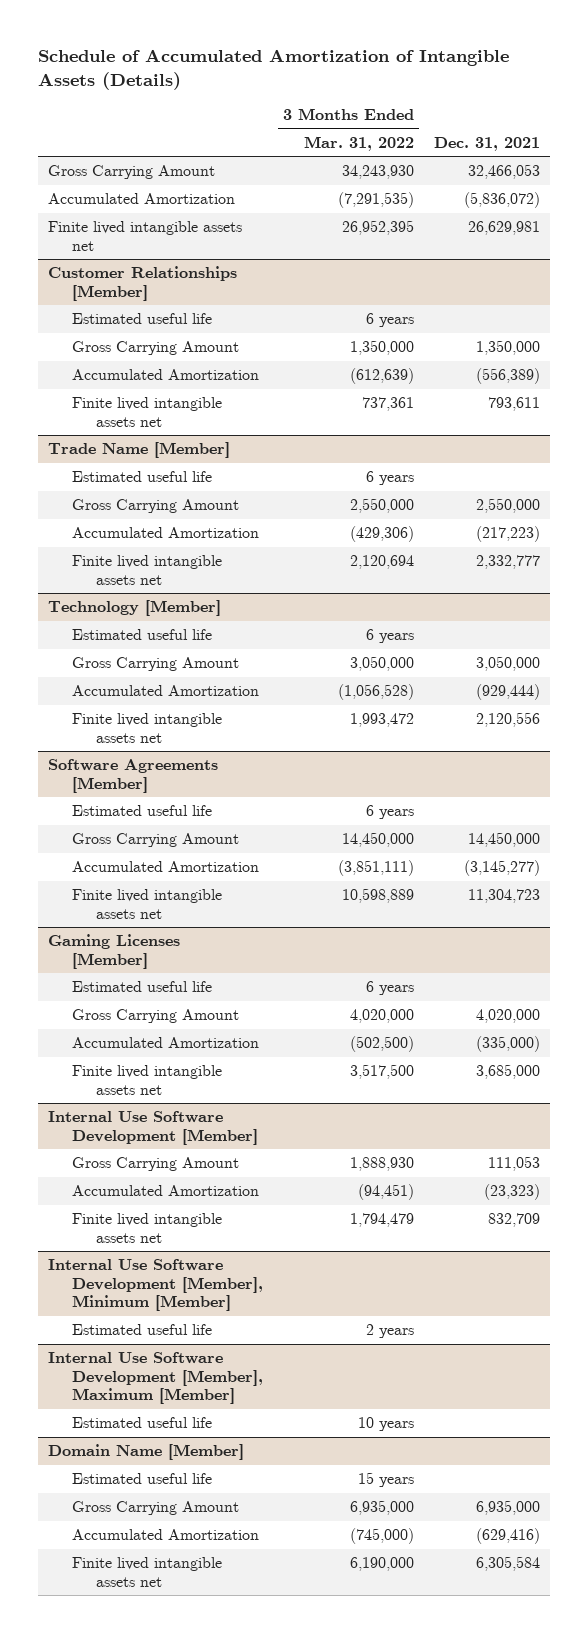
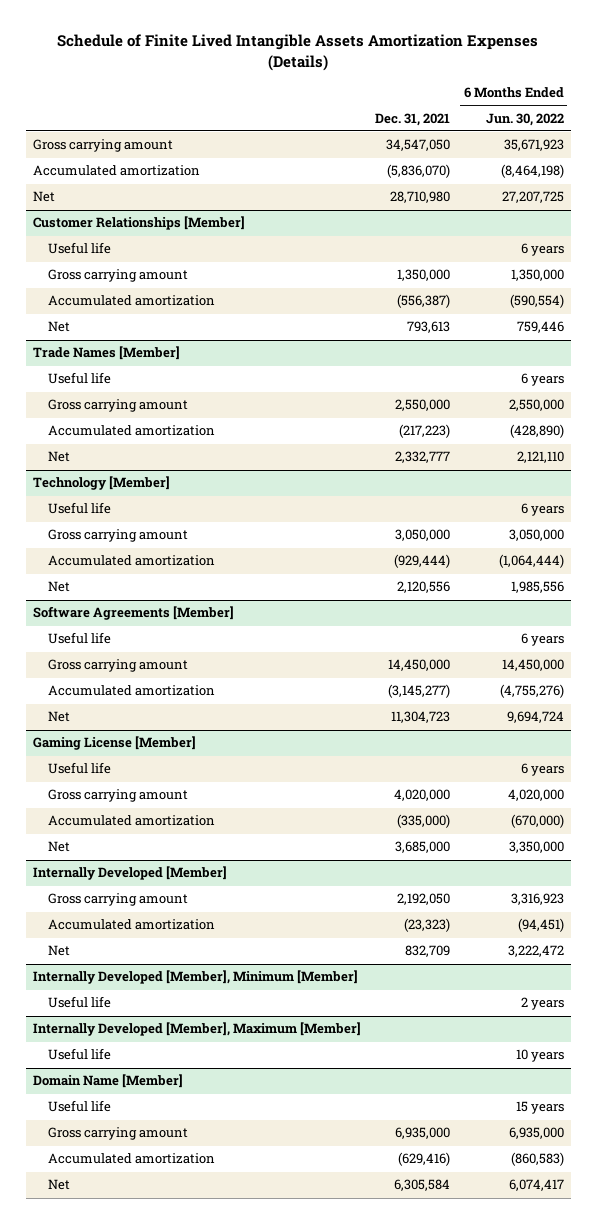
- Schedule of Accumulated Amortization of Intangible Assets (Details)
+ Schedule of Finite Lived Intangible Assets Amortization Expenses (Details)
- | 3 Months Ended Mar. 31, 2022 | Dec. 31, 2021
+ | Dec. 31, 2021 | 6 Months Ended Jun. 30, 2022
- Gross Carrying Amount | 34,243,930 | 32,466,053
- Accumulated Amortization | (7,291,535) | (5,836,072)
- Finite lived intangible assets net | 26,952,395 | 26,629,981
+ Gross carrying amount | 34,547,050 | 35,671,923
+ Accumulated amortization | (5,836,070) | (8,464,198)
+ Net | 28,710,980 | 27,207,725
@ Customer Relationships [Member]
- Estimated useful life | 6 years |
- Gross Carrying Amount | 1,350,000 | 1,350,000
- Accumulated Amortization | (612,639) | (556,389)
- Finite lived intangible assets net | 737,361 | 793,611
- Trade Name [Member]
- Estimated useful life | 6 years |
- Gross Carrying Amount | 2,550,000 | 2,550,000
- Accumulated Amortization | (429,306) | (217,223)
- Finite lived intangible assets net | 2,120,694 | 2,332,777
@ Customer Relationships [Member]
+ Useful life | | 6 years
+ Gross carrying amount | 1,350,000 | 1,350,000
+ Accumulated amortization | (556,387) | (590,554)
+ Net | 793,613 | 759,446
+ Trade Names [Member]
+ Useful life | | 6 years
+ Gross carrying amount | 2,550,000 | 2,550,000
+ Accumulated amortization | (217,223) | (428,890)
+ Net | 2,332,777 | 2,121,110
@ Technology [Member]
- Estimated useful life | 6 years |
- Gross Carrying Amount | 3,050,000 | 3,050,000
- Accumulated Amortization | (1,056,528) | (929,444)
- Finite lived intangible assets net | 1,993,472 | 2,120,556
+ Useful life | | 6 years
+ Gross carrying amount | 3,050,000 | 3,050,000
+ Accumulated amortization | (929,444) | (1,064,444)
+ Net | 2,120,556 | 1,985,556
@ Software Agreements [Member]
- Estimated useful life | 6 years |
- Gross Carrying Amount | 14,450,000 | 14,450,000
- Accumulated Amortization | (3,851,111) | (3,145,277)
- Finite lived intangible assets net | 10,598,889 | 11,304,723
- Gaming Licenses [Member]
- Estimated useful life | 6 years |
- Gross Carrying Amount | 4,020,000 | 4,020,000
- Accumulated Amortization | (502,500) | (335,000)
- Finite lived intangible assets net | 3,517,500 | 3,685,000
- Internal Use Software Development [Member]
- Gross Carrying Amount | 1,888,930 | 111,053
- Accumulated Amortization | (94,451) | (23,323)
- Finite lived intangible assets net | 1,794,479 | 832,709
- Internal Use Software Development [Member], Minimum [Member]
- Estimated useful life | 2 years |
- Internal Use Software Development [Member], Maximum [Member]
- Estimated useful life | 10 years |
@ Software Agreements [Member]
+ Useful life | | 6 years
+ Gross carrying amount | 14,450,000 | 14,450,000
+ Accumulated amortization | (3,145,277) | (4,755,276)
+ Net | 11,304,723 | 9,694,724
+ Gaming License [Member]
+ Useful life | | 6 years
+ Gross carrying amount | 4,020,000 | 4,020,000
+ Accumulated amortization | (335,000) | (670,000)
+ Net | 3,685,000 | 3,350,000
+ Internally Developed [Member]
+ Gross carrying amount | 2,192,050 | 3,316,923
+ Accumulated amortization | (23,323) | (94,451)
+ Net | 832,709 | 3,222,472
+ Internally Developed [Member], Minimum [Member]
+ Useful life | | 2 years
+ Internally Developed [Member], Maximum [Member]
+ Useful life | | 10 years
@ Domain Name [Member]
- Estimated useful life | 15 years |
- Gross Carrying Amount | 6,935,000 | 6,935,000
- Accumulated Amortization | (745,000) | (629,416)
- Finite lived intangible assets net | 6,190,000 | 6,305,584
+ Useful life | | 15 years
+ Gross carrying amount | 6,935,000 | 6,935,000
+ Accumulated amortization | (629,416) | (860,583)
+ Net | 6,305,584 | 6,074,417

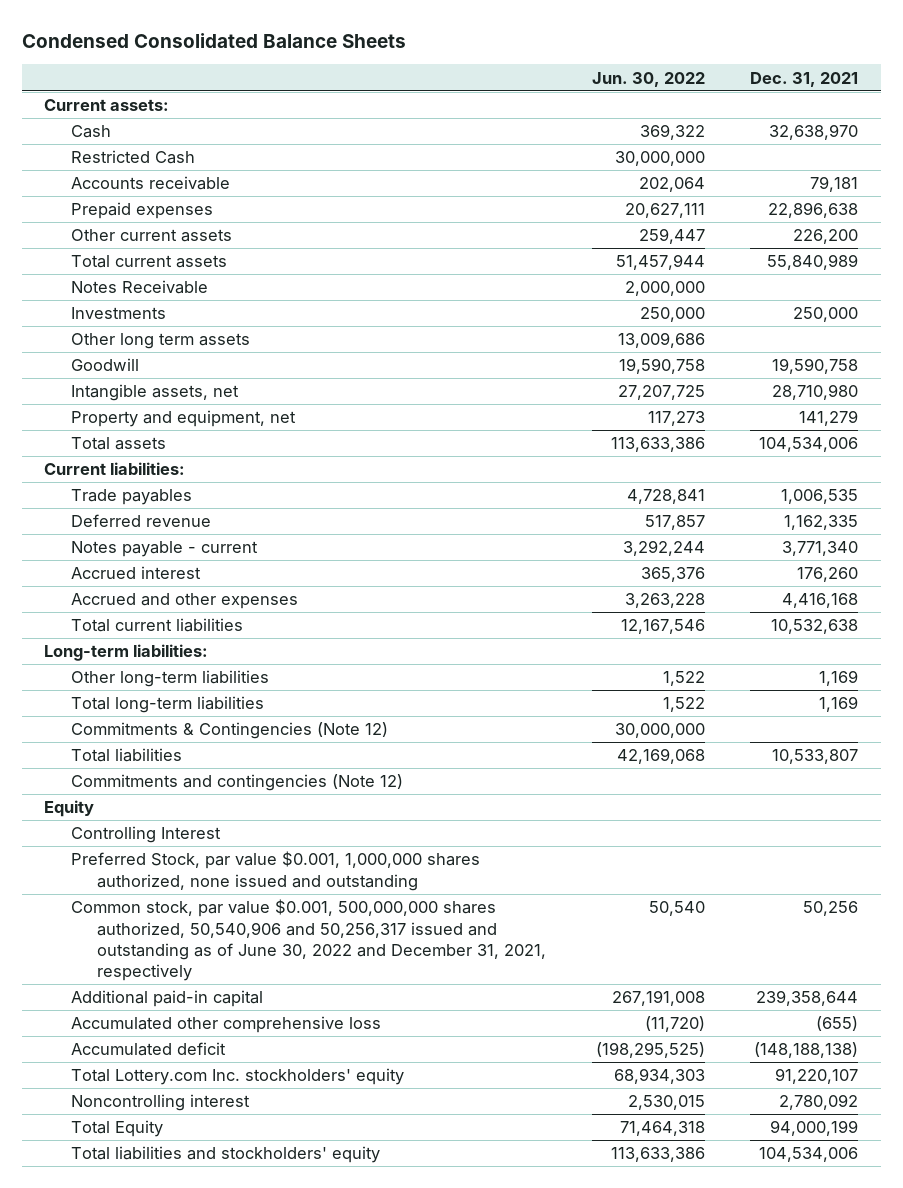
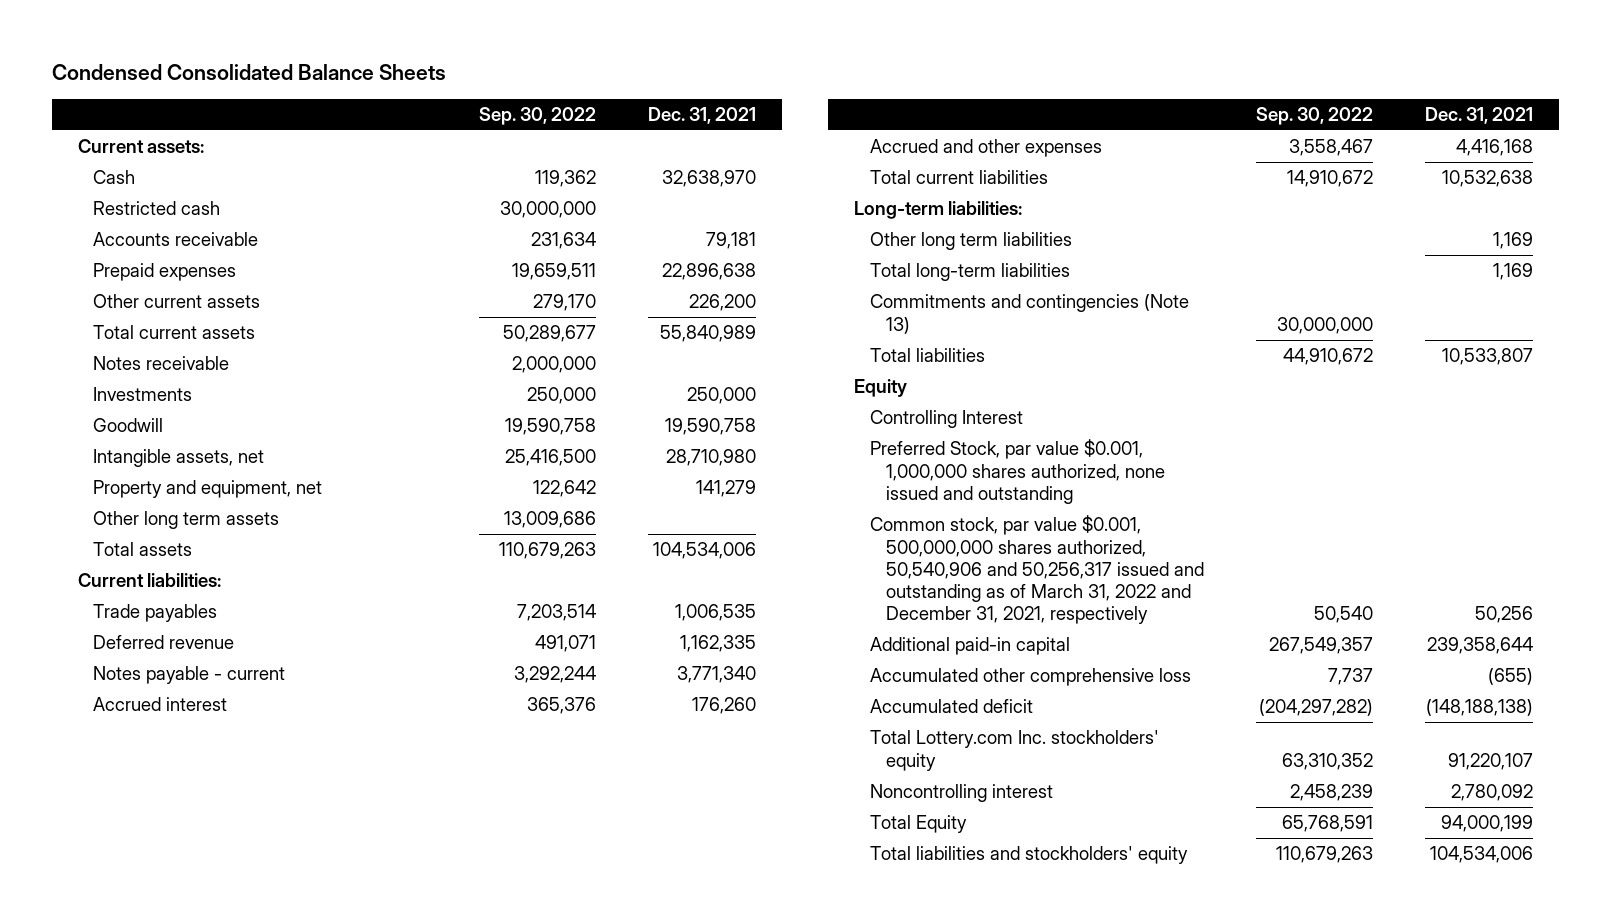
- | Jun. 30, 2022 | Dec. 31, 2021
+ | Sep. 30, 2022 | Dec. 31, 2021
- Restricted Cash | 30,000,000 |
+ Restricted cash | 30,000,000 |
- Notes Receivable | 2,000,000 |
+ Notes receivable | 2,000,000 |
moved down: Other long term assets | 13,009,686 |
- Other long-term liabilities | 1,522 | 1,169
+ Other long term liabilities | | 1,169
- Commitments & Contingencies (Note 12) | 30,000,000 |
+ Commitments and contingencies (Note 13) | 30,000,000 |
- Commitments and contingencies (Note 12)
- Common stock, par value $0.001, 500,000,000 shares authorized, 50,540,906 and 50,256,317 issued and outstanding as of June 30, 2022 and December 31, 2021, respectively | 50,540 | 50,256
+ Common stock, par value $0.001, 500,000,000 shares authorized, 50,540,906 and 50,256,317 issued and outstanding as of March 31, 2022 and December 31, 2021, respectively | 50,540 | 50,256

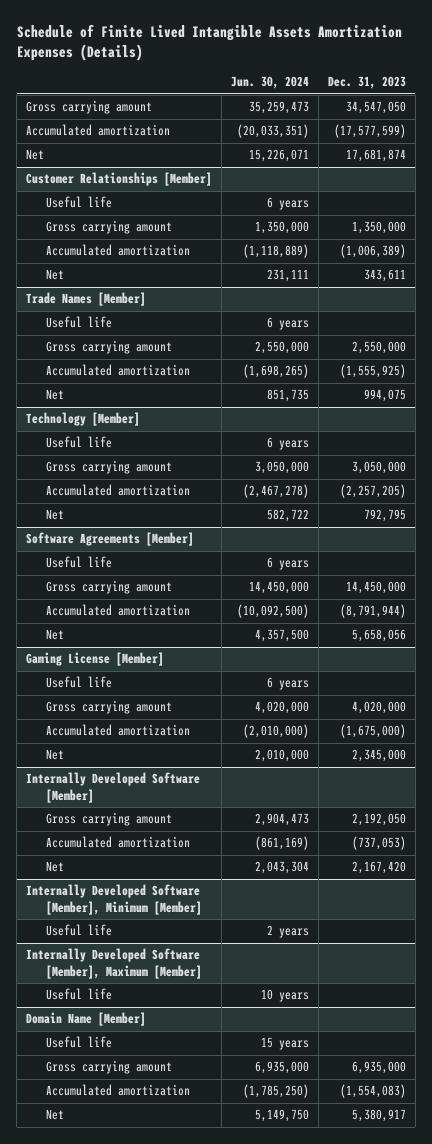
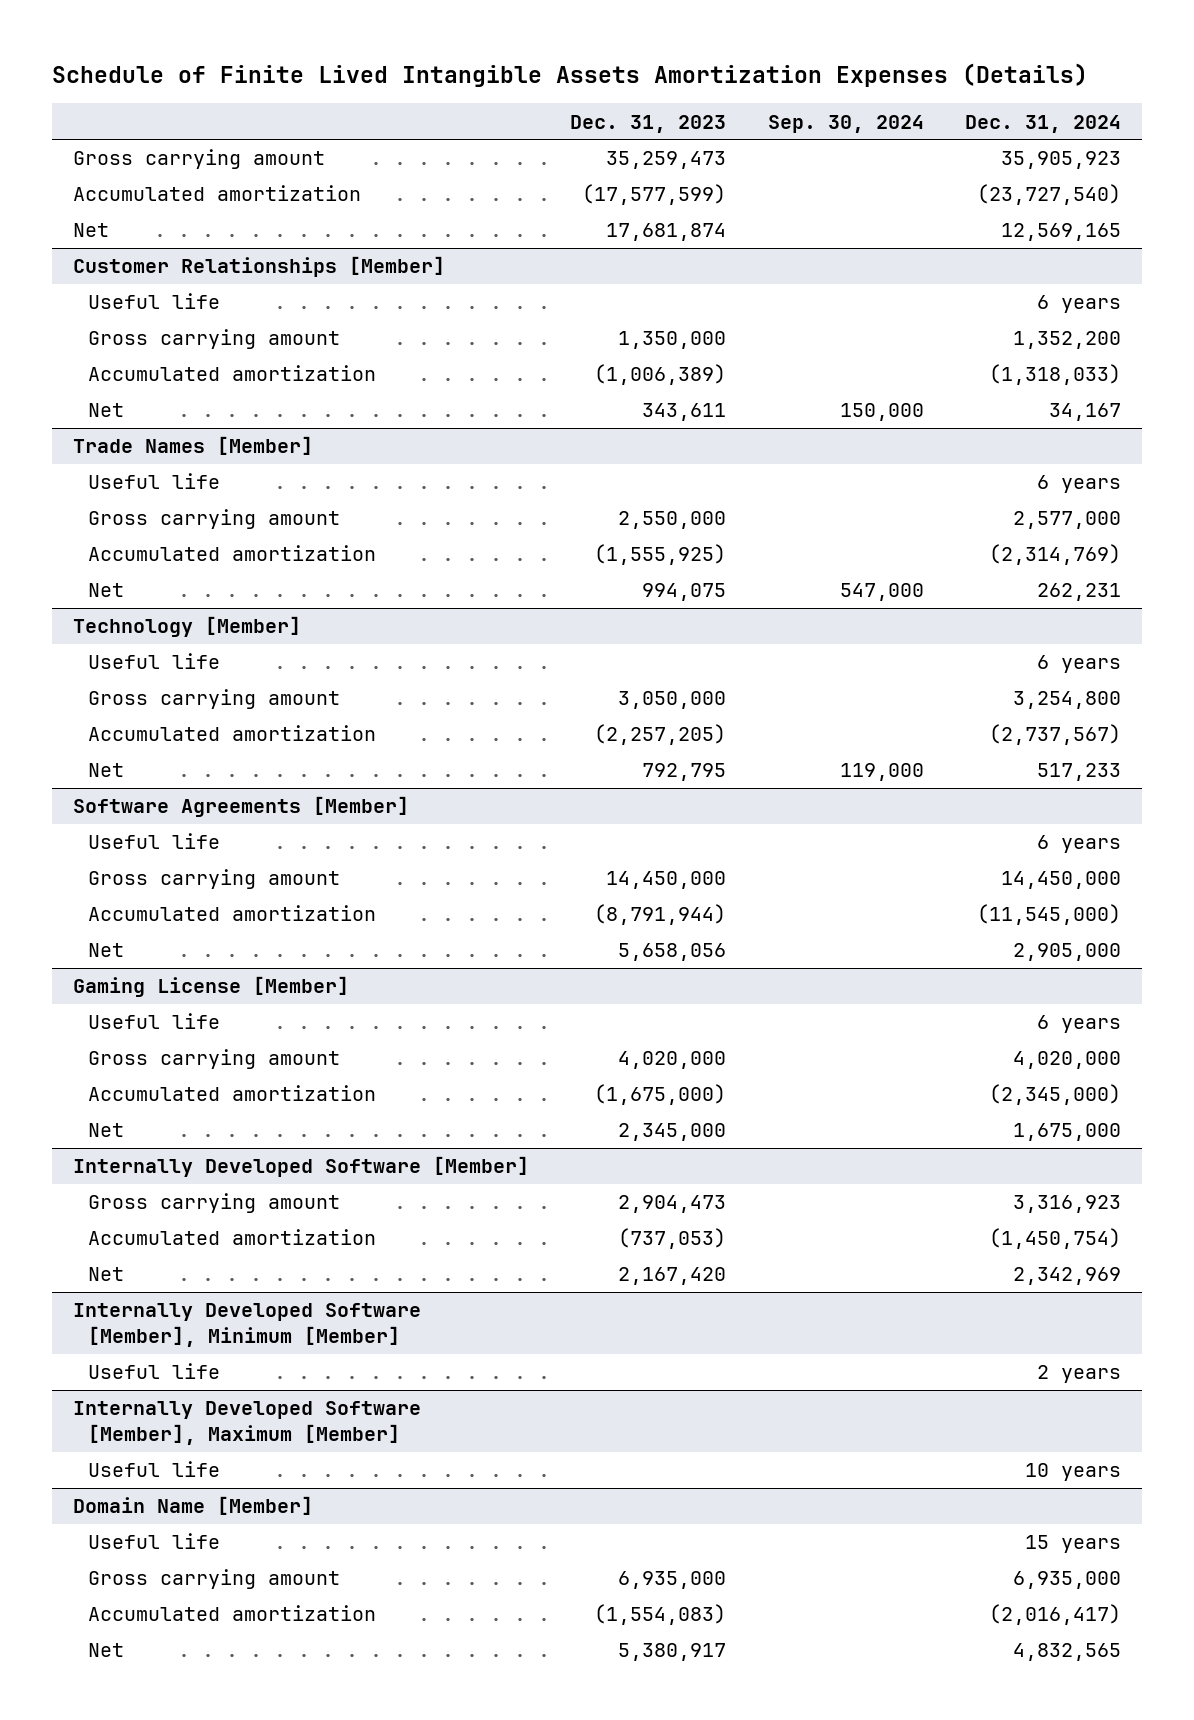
- | Jun. 30, 2024 | Dec. 31, 2023
+ | Dec. 31, 2023 | Sep. 30, 2024 | Dec. 31, 2024
- Gross carrying amount | 35,259,473 | 34,547,050
+ Gross carrying amount | 35,259,473 | | 35,905,923
@ Internally Developed Software [Member]
- Gross carrying amount | 2,904,473 | 2,192,050
+ Gross carrying amount | 2,904,473 | | 3,316,923

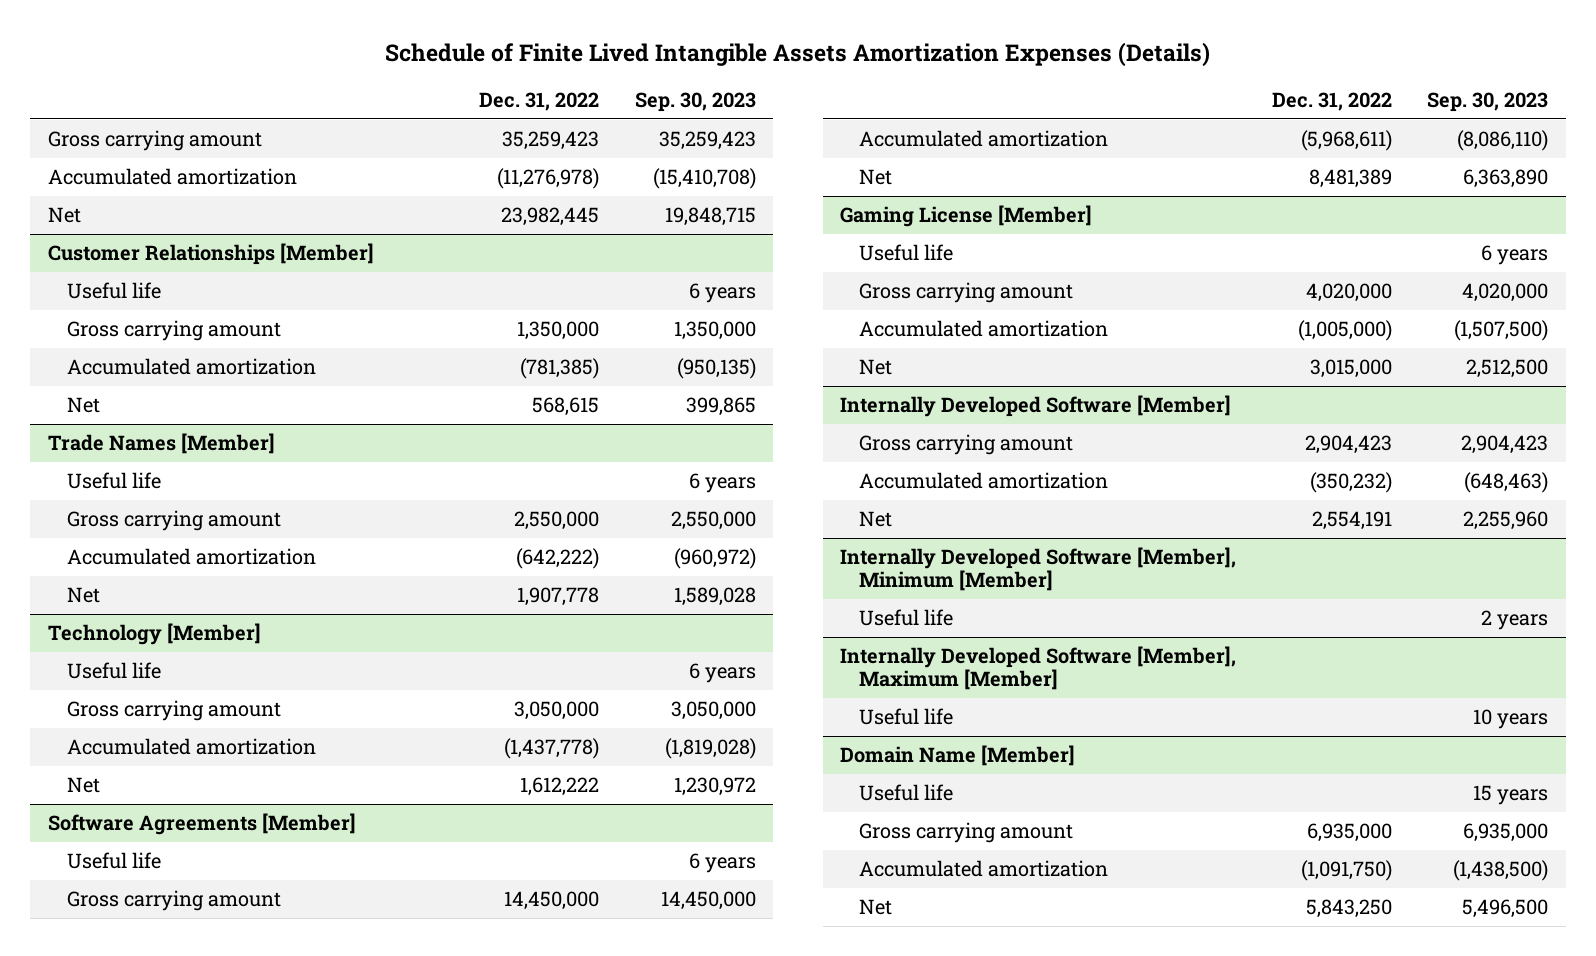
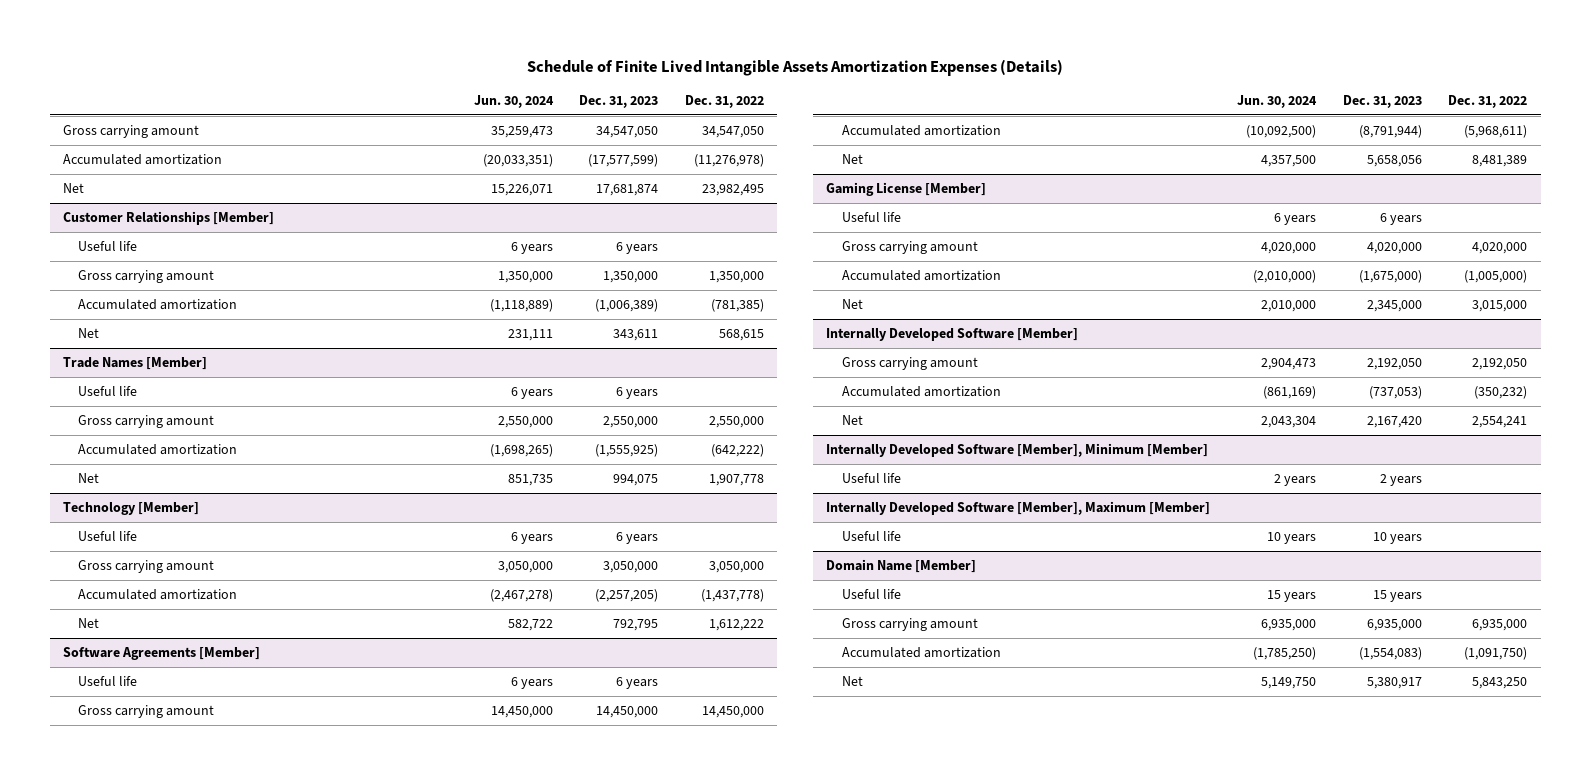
- | Dec. 31, 2022 | Sep. 30, 2023
+ | Jun. 30, 2024 | Dec. 31, 2023 | Dec. 31, 2022
- Gross carrying amount | 35,259,423 | 35,259,423
+ Gross carrying amount | 35,259,473 | 34,547,050 | 34,547,050
- Net | 23,982,445 | 19,848,715
+ Net | 15,226,071 | 17,681,874 | 23,982,495
@ Internally Developed Software [Member]
- Gross carrying amount | 2,904,423 | 2,904,423
+ Gross carrying amount | 2,904,473 | 2,192,050 | 2,192,050
- Net | 2,554,191 | 2,255,960
+ Net | 2,043,304 | 2,167,420 | 2,554,241

